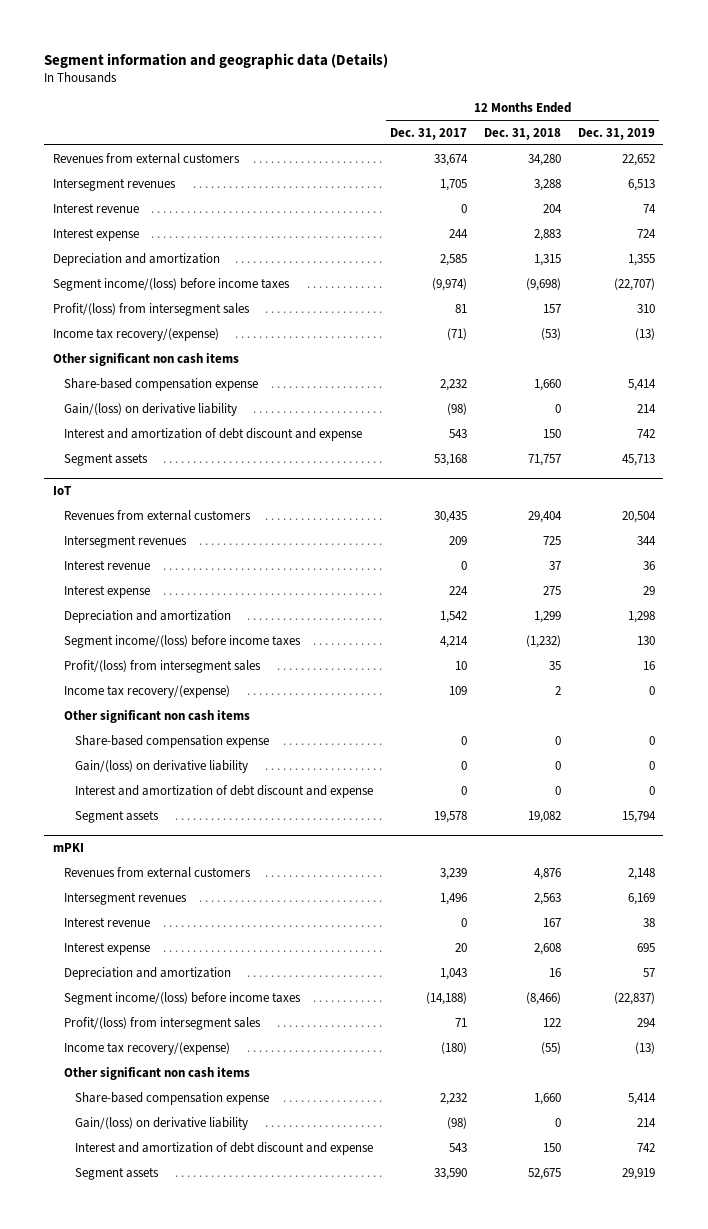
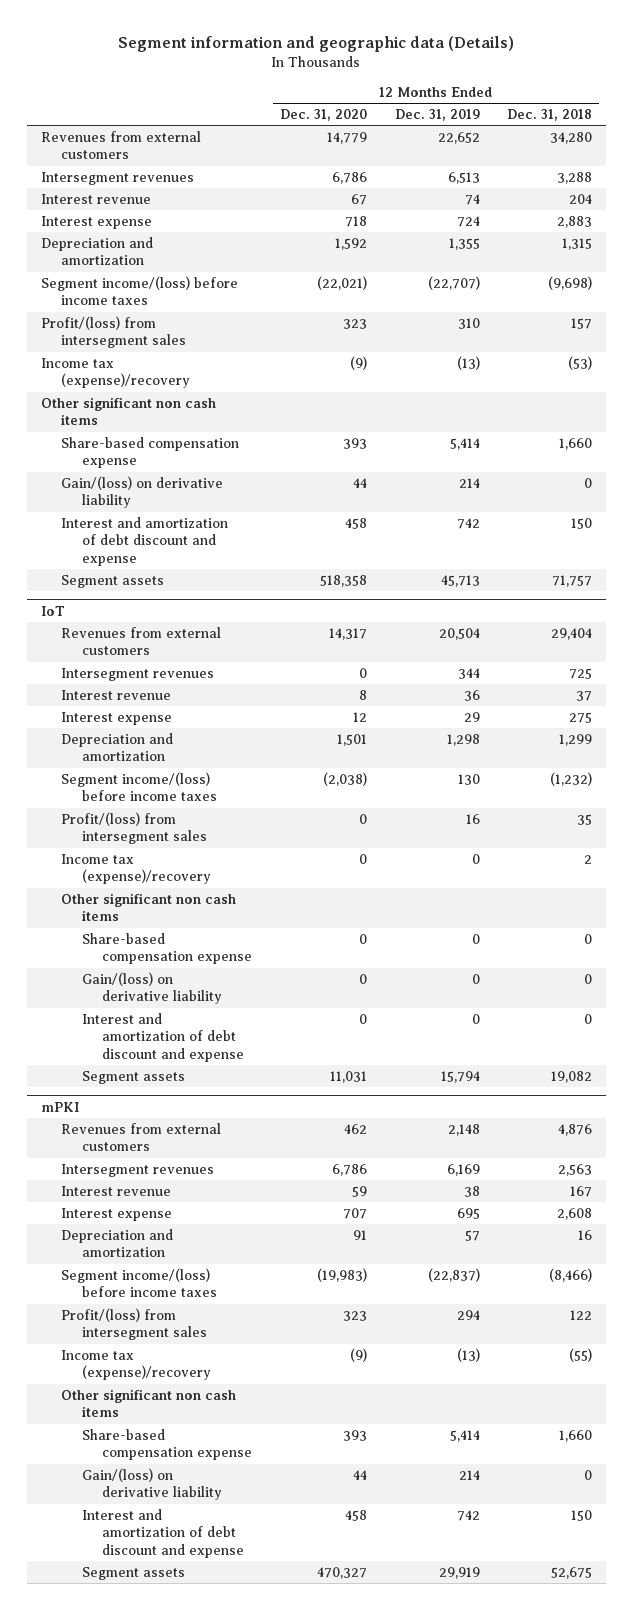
- | 12 Months Ended Dec. 31, 2017 | 12 Months Ended Dec. 31, 2018 | 12 Months Ended Dec. 31, 2019
+ | 12 Months Ended Dec. 31, 2020 | 12 Months Ended Dec. 31, 2019 | 12 Months Ended Dec. 31, 2018
- Income tax recovery/(expense) | (71) | (53) | (13)
+ Income tax (expense)/recovery | (9) | (13) | (53)
@ IoT
- Income tax recovery/(expense) | 109 | 2 | 0
+ Income tax (expense)/recovery | 0 | 0 | 2
@ mPKI
- Income tax recovery/(expense) | (180) | (55) | (13)
+ Income tax (expense)/recovery | (9) | (13) | (55)

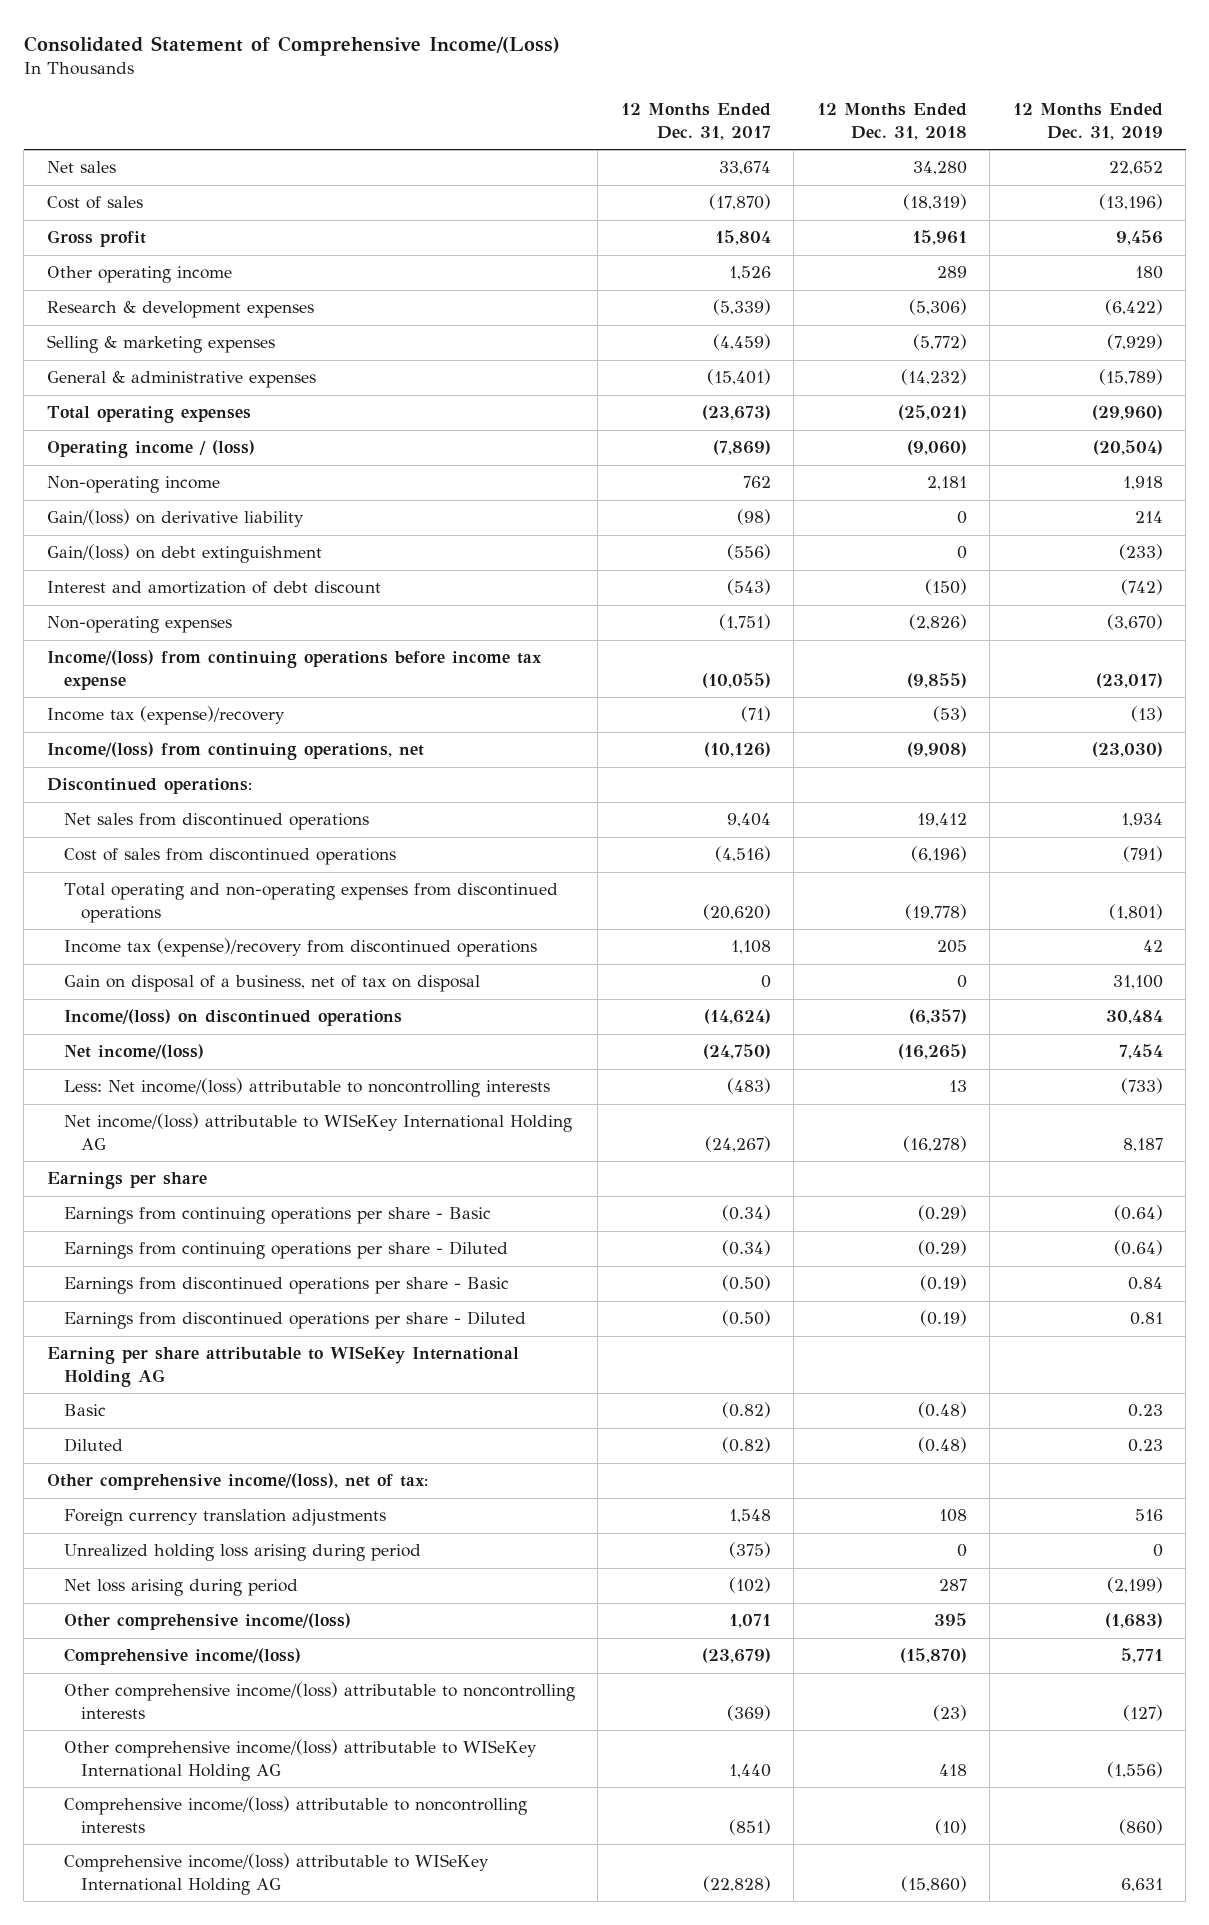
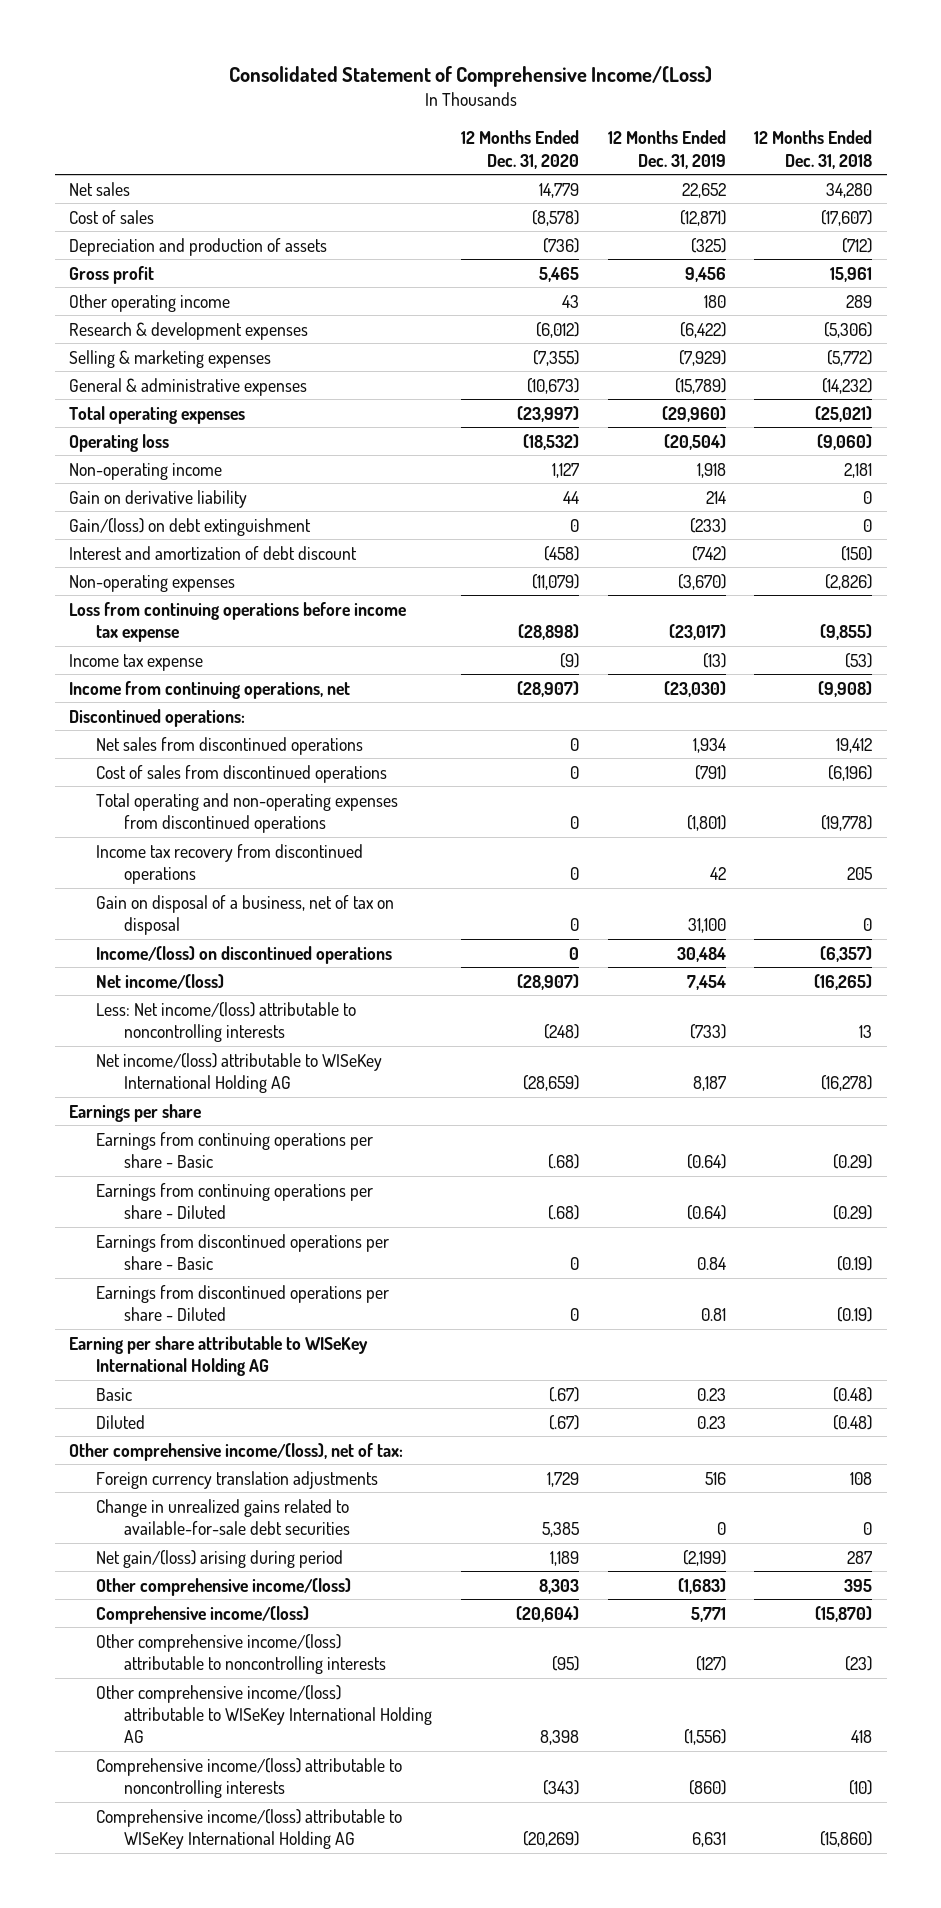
- | 12 Months Ended Dec. 31, 2017 | 12 Months Ended Dec. 31, 2018 | 12 Months Ended Dec. 31, 2019
+ | 12 Months Ended Dec. 31, 2020 | 12 Months Ended Dec. 31, 2019 | 12 Months Ended Dec. 31, 2018
- Cost of sales | (17,870) | (18,319) | (13,196)
+ Cost of sales | (8,578) | (12,871) | (17,607)
+ Depreciation and production of assets | (736) | (325) | (712)
- Operating income / (loss) | (7,869) | (9,060) | (20,504)
+ Operating loss | (18,532) | (20,504) | (9,060)
- Gain/(loss) on derivative liability | (98) | 0 | 214
+ Gain on derivative liability | 44 | 214 | 0
- Income/(loss) from continuing operations before income tax expense | (10,055) | (9,855) | (23,017)
- Income tax (expense)/recovery | (71) | (53) | (13)
- Income/(loss) from continuing operations, net | (10,126) | (9,908) | (23,030)
+ Loss from continuing operations before income tax expense | (28,898) | (23,017) | (9,855)
+ Income tax expense | (9) | (13) | (53)
+ Income from continuing operations, net | (28,907) | (23,030) | (9,908)
- Income tax (expense)/recovery from discontinued operations | 1,108 | 205 | 42
+ Income tax recovery from discontinued operations | 0 | 42 | 205
- Unrealized holding loss arising during period | (375) | 0 | 0
- Net loss arising during period | (102) | 287 | (2,199)
+ Change in unrealized gains related to available-for-sale debt securities | 5,385 | 0 | 0
+ Net gain/(loss) arising during period | 1,189 | (2,199) | 287

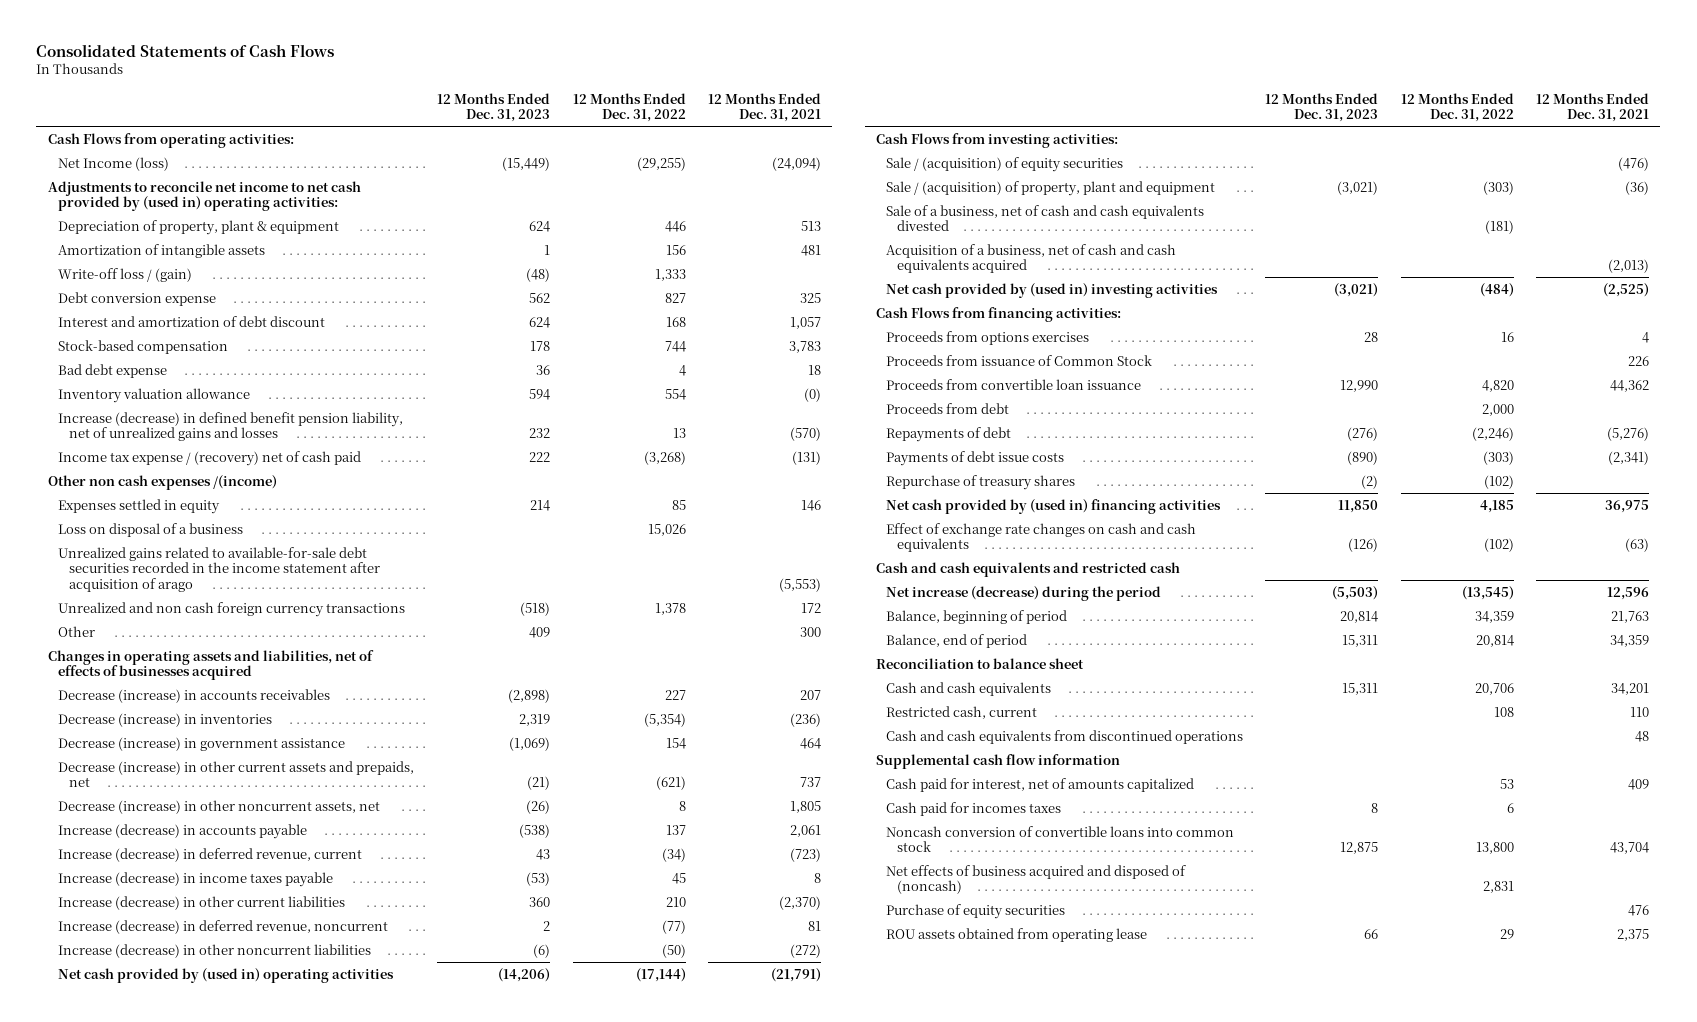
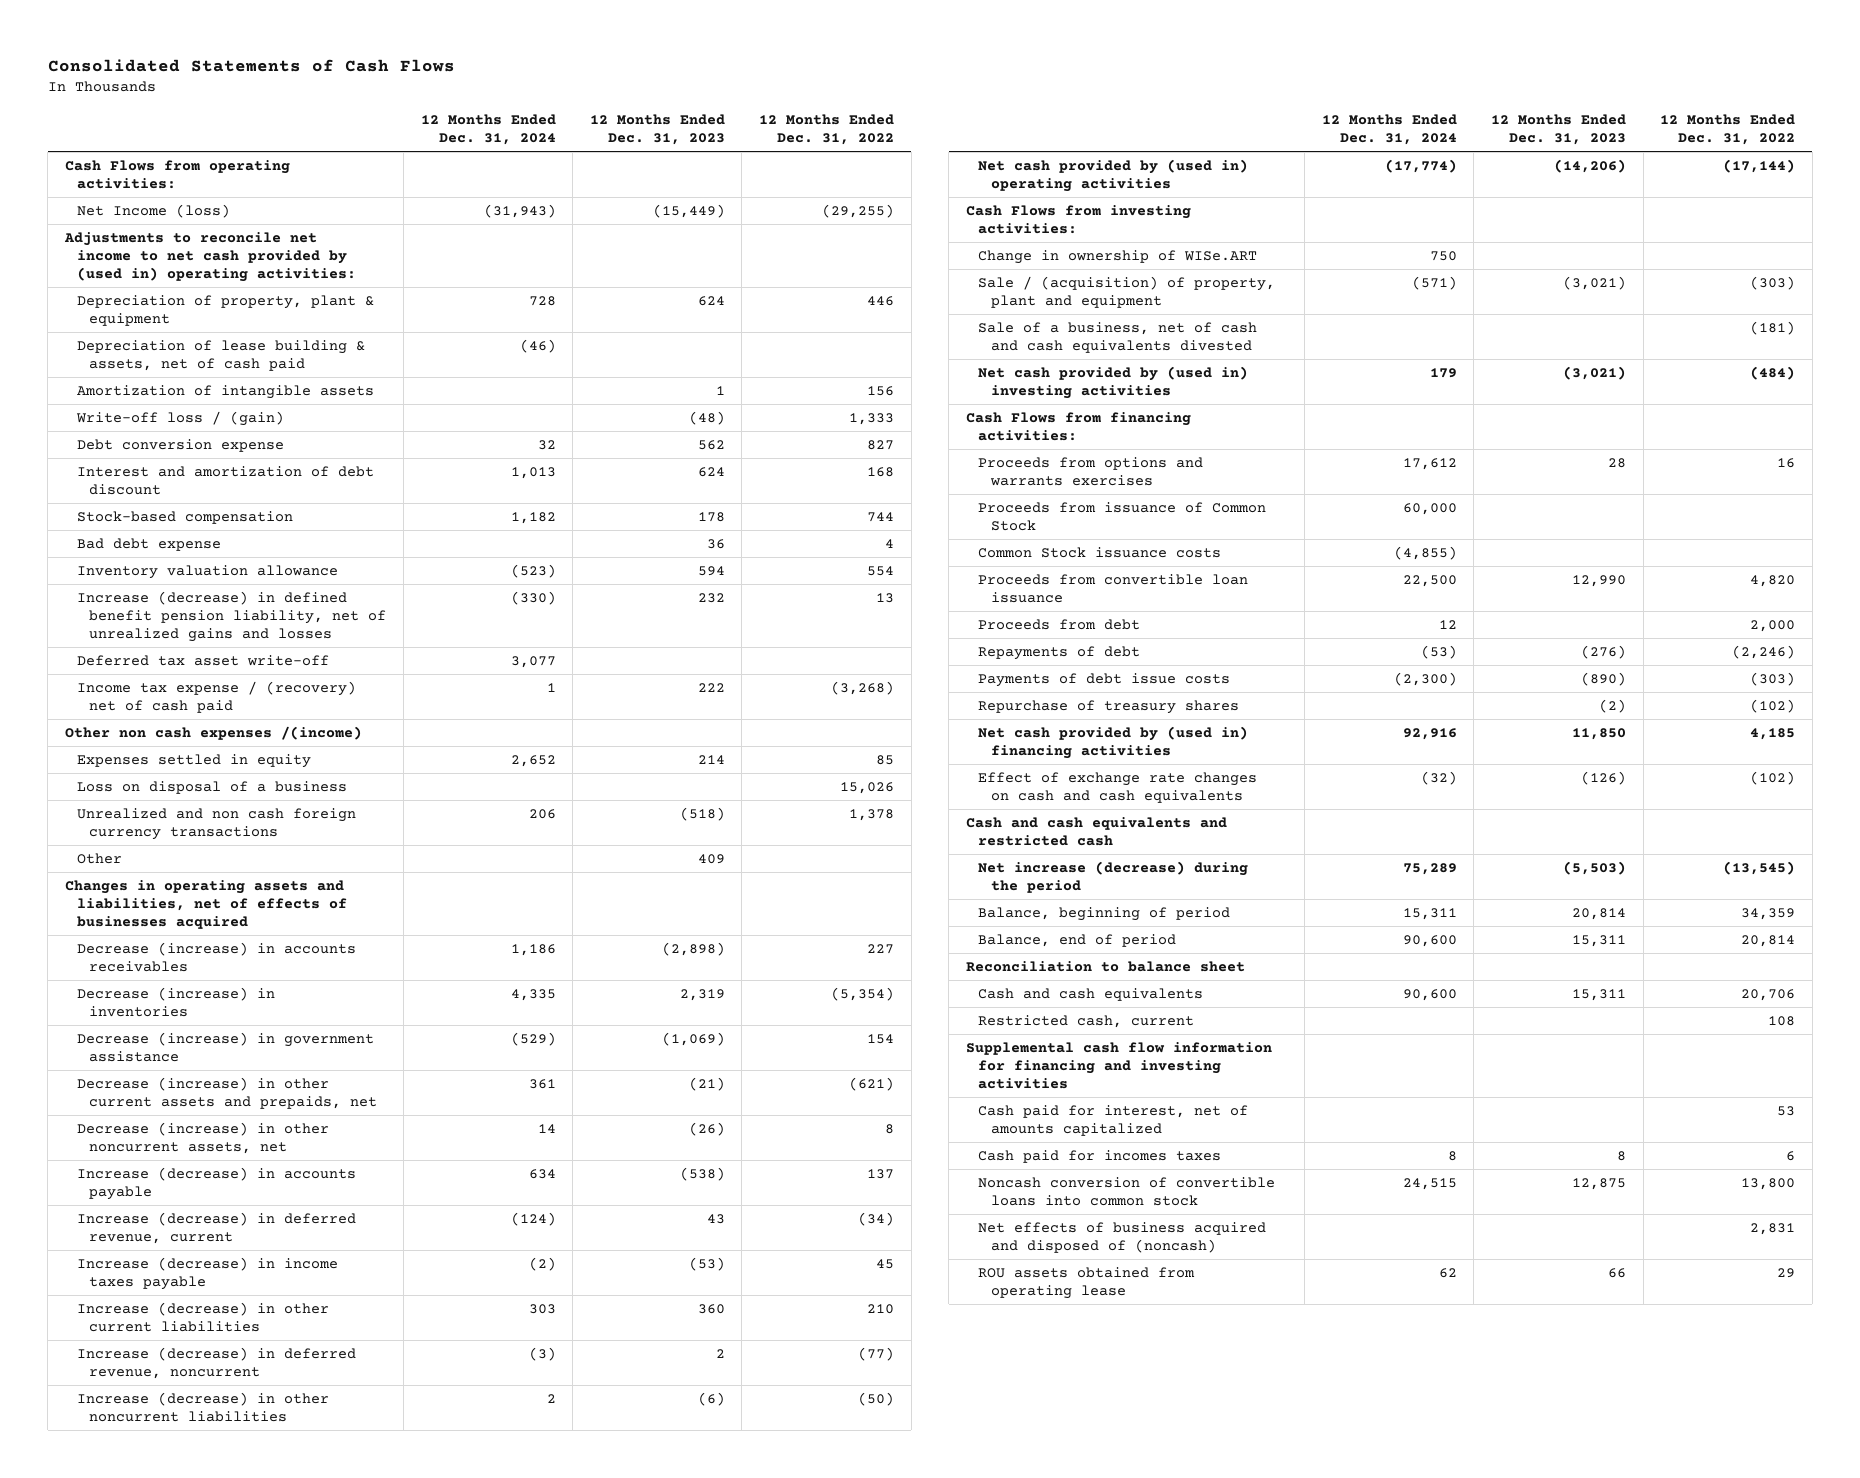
- | 12 Months Ended Dec. 31, 2023 | 12 Months Ended Dec. 31, 2022 | 12 Months Ended Dec. 31, 2021
+ | 12 Months Ended Dec. 31, 2024 | 12 Months Ended Dec. 31, 2023 | 12 Months Ended Dec. 31, 2022
+ Depreciation of lease building & assets, net of cash paid | (46) | |
+ Deferred tax asset write-off | 3,077 | |
- Unrealized gains related to available-for-sale debt securities recorded in the income statement after acquisition of arago | | | (5,553)
- Sale / (acquisition) of equity securities | | | (476)
+ Change in ownership of WISe.ART | 750 | |
- Acquisition of a business, net of cash and cash equivalents acquired | | | (2,013)
- Proceeds from options exercises | 28 | 16 | 4
+ Proceeds from options and warrants exercises | 17,612 | 28 | 16
+ Common Stock issuance costs | (4,855) | |
- Cash and cash equivalents from discontinued operations | | | 48
- Supplemental cash flow information
+ Supplemental cash flow information for financing and investing activities
- Purchase of equity securities | | | 476

